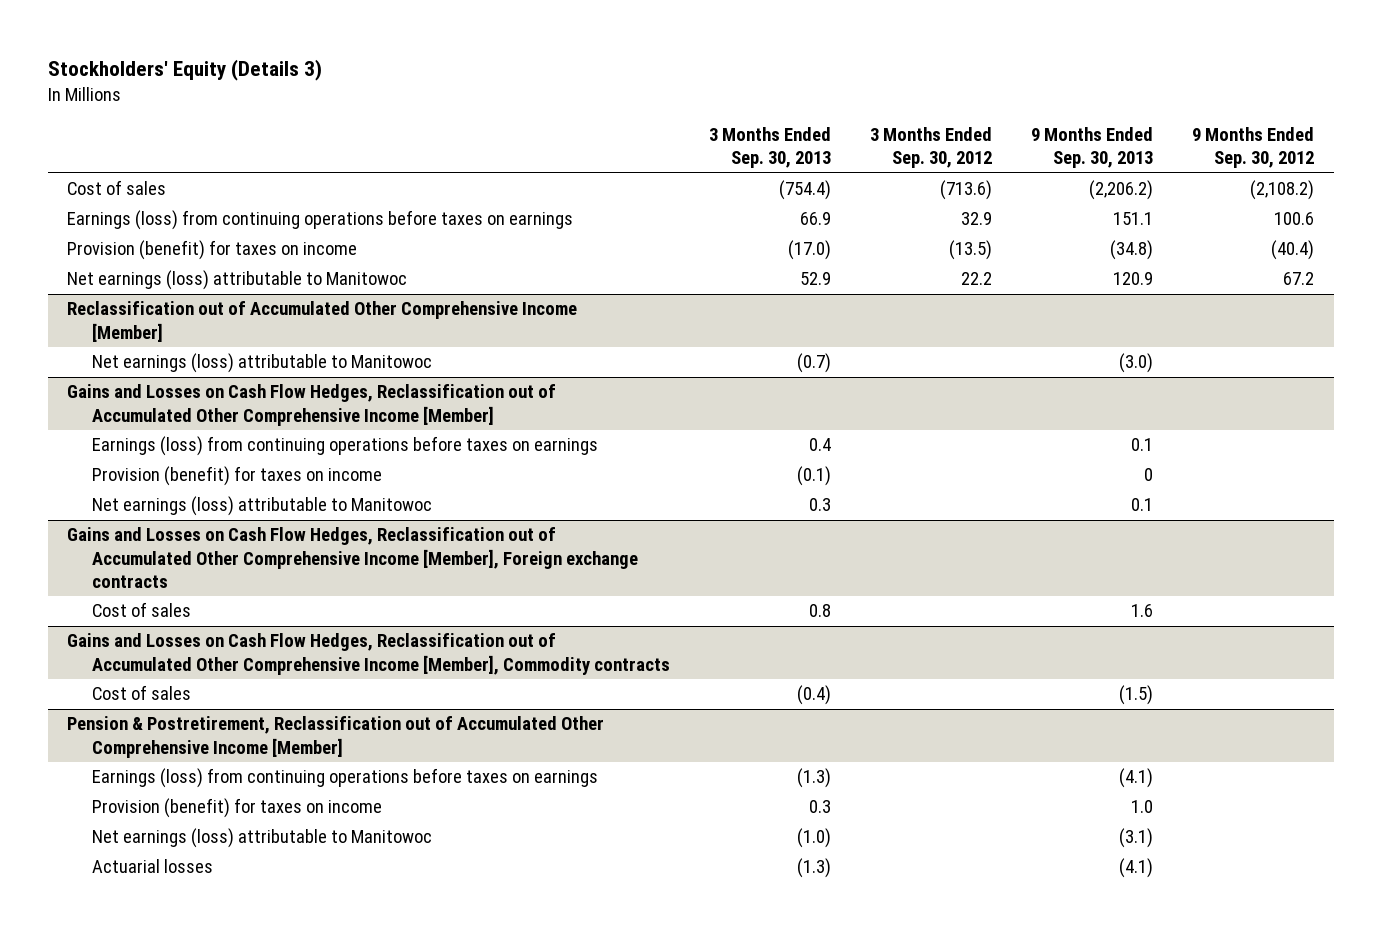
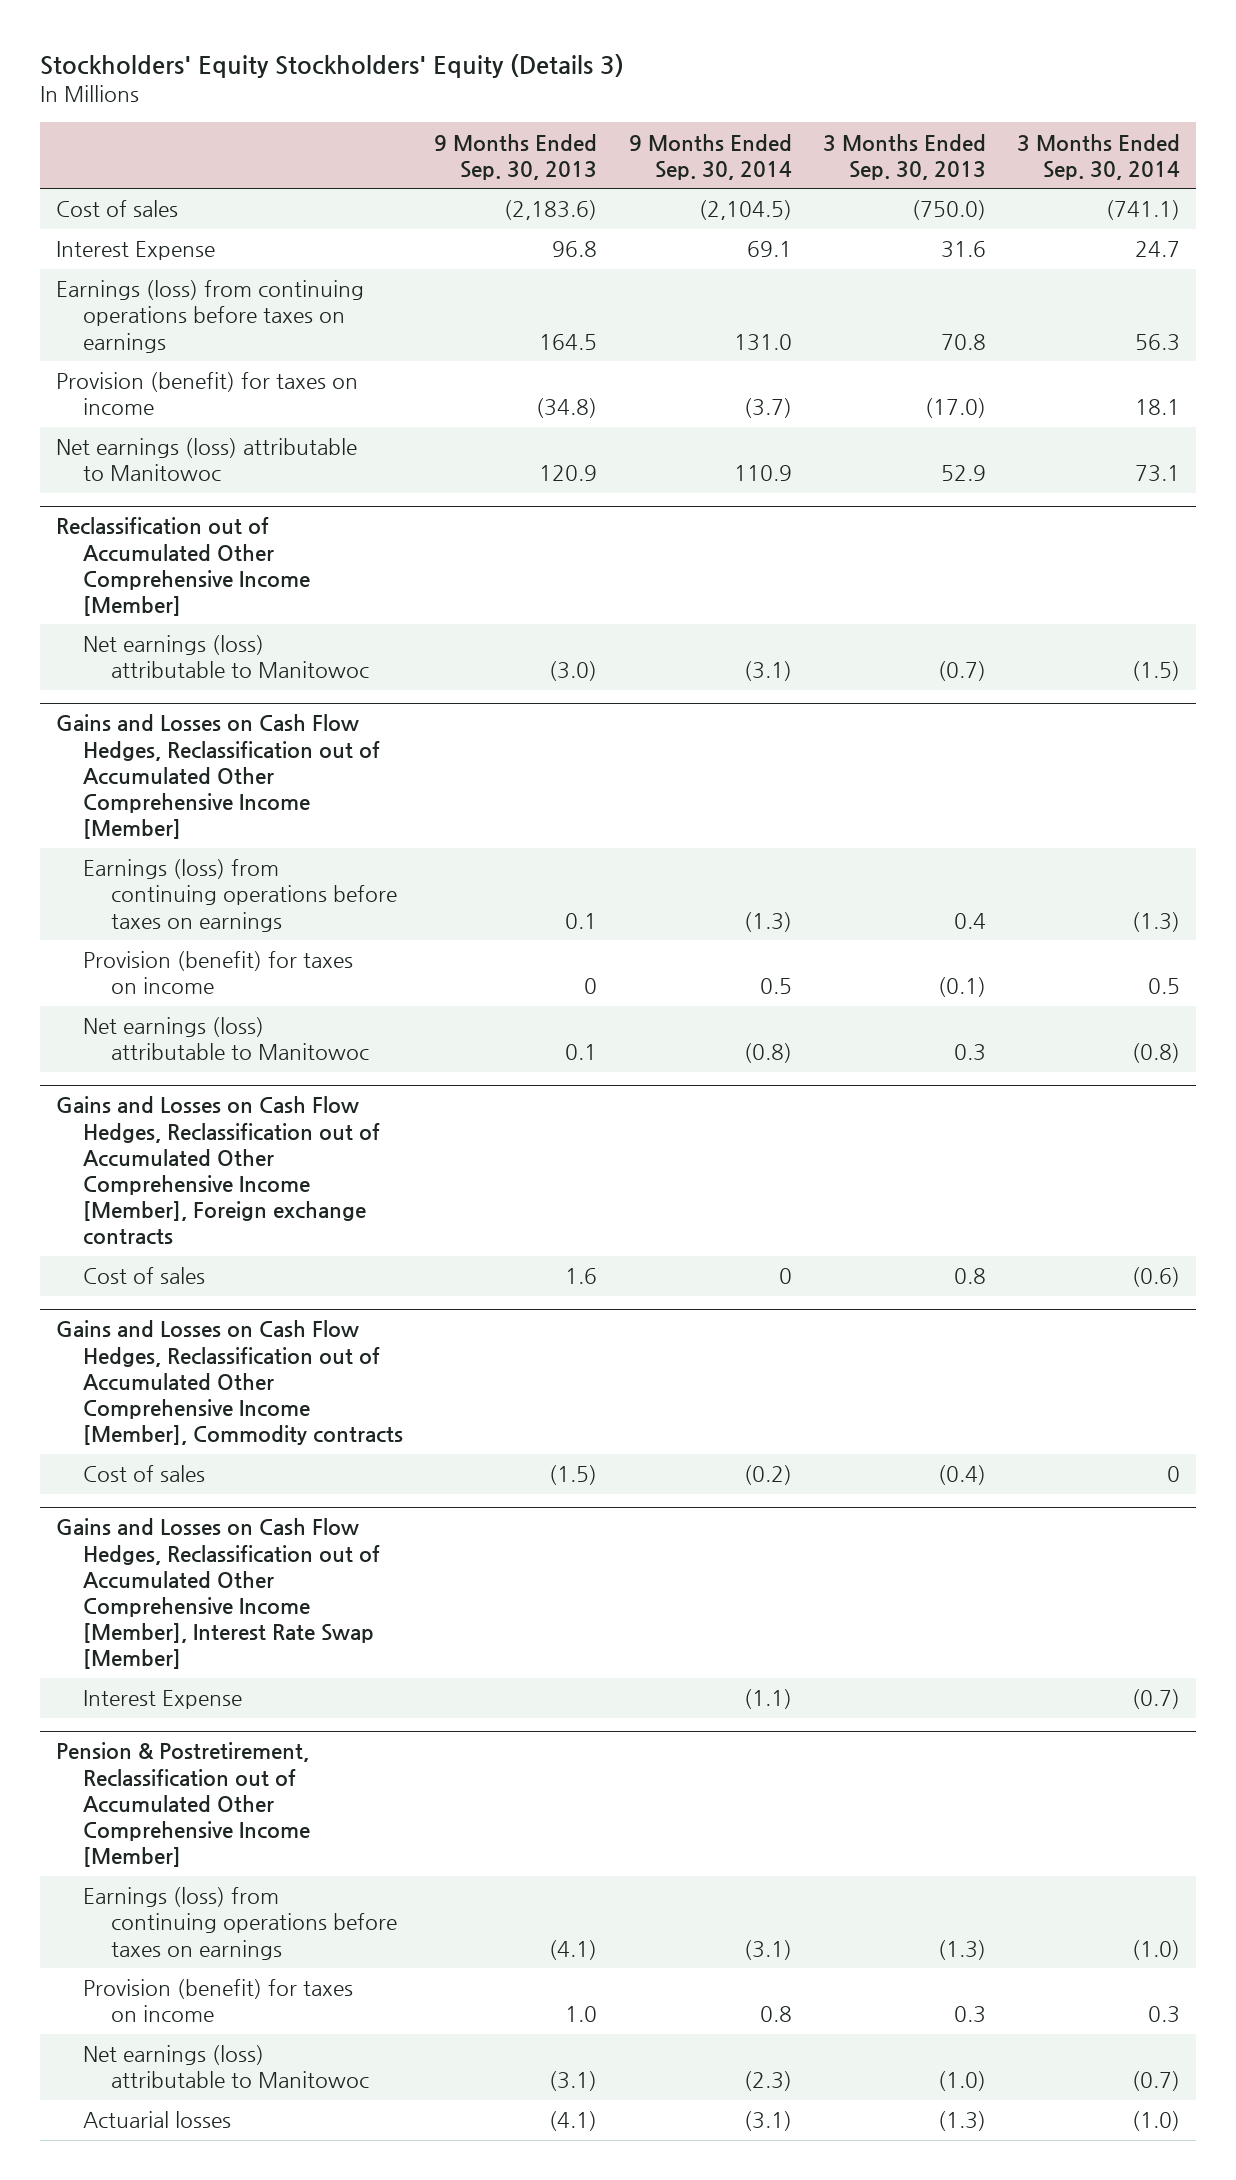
- Stockholders' Equity (Details 3)
+ Stockholders' Equity Stockholders' Equity (Details 3)
- | 3 Months Ended Sep. 30, 2013 | 3 Months Ended Sep. 30, 2012 | 9 Months Ended Sep. 30, 2013 | 9 Months Ended Sep. 30, 2012
+ | 9 Months Ended Sep. 30, 2013 | 9 Months Ended Sep. 30, 2014 | 3 Months Ended Sep. 30, 2013 | 3 Months Ended Sep. 30, 2014
- Cost of sales | (754.4) | (713.6) | (2,206.2) | (2,108.2)
- Earnings (loss) from continuing operations before taxes on earnings | 66.9 | 32.9 | 151.1 | 100.6
+ Cost of sales | (2,183.6) | (2,104.5) | (750.0) | (741.1)
+ Interest Expense | 96.8 | 69.1 | 31.6 | 24.7
+ Earnings (loss) from continuing operations before taxes on earnings | 164.5 | 131.0 | 70.8 | 56.3
+ Gains and Losses on Cash Flow Hedges, Reclassification out of Accumulated Other Comprehensive Income [Member], Interest Rate Swap [Member]
+ Interest Expense | | (1.1) | | (0.7)

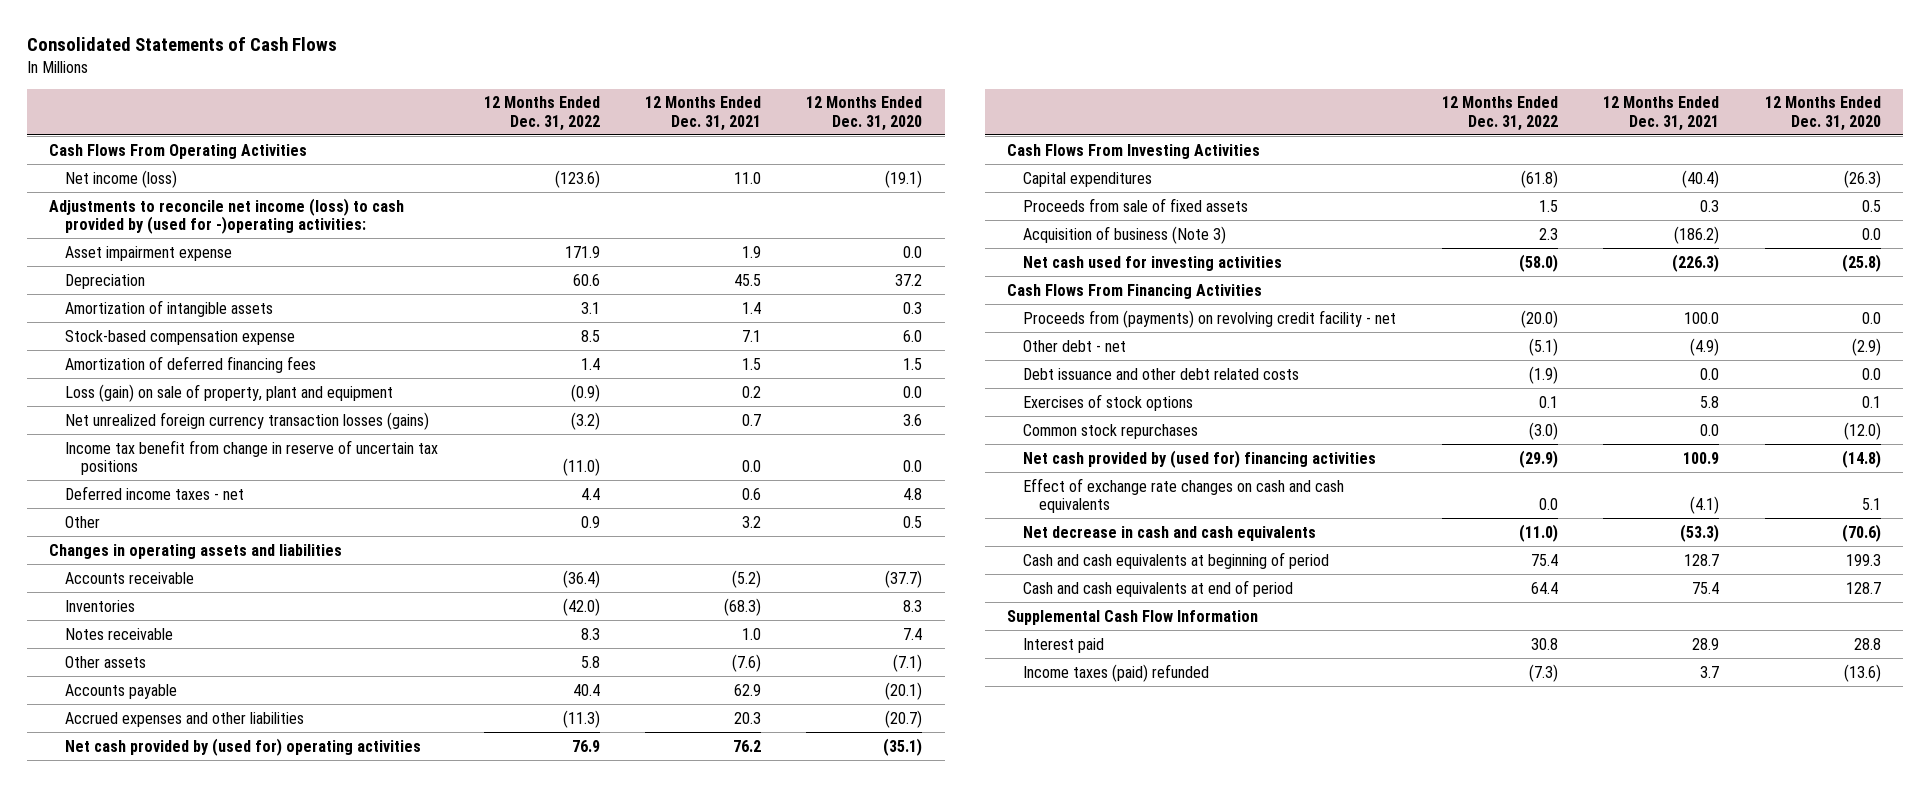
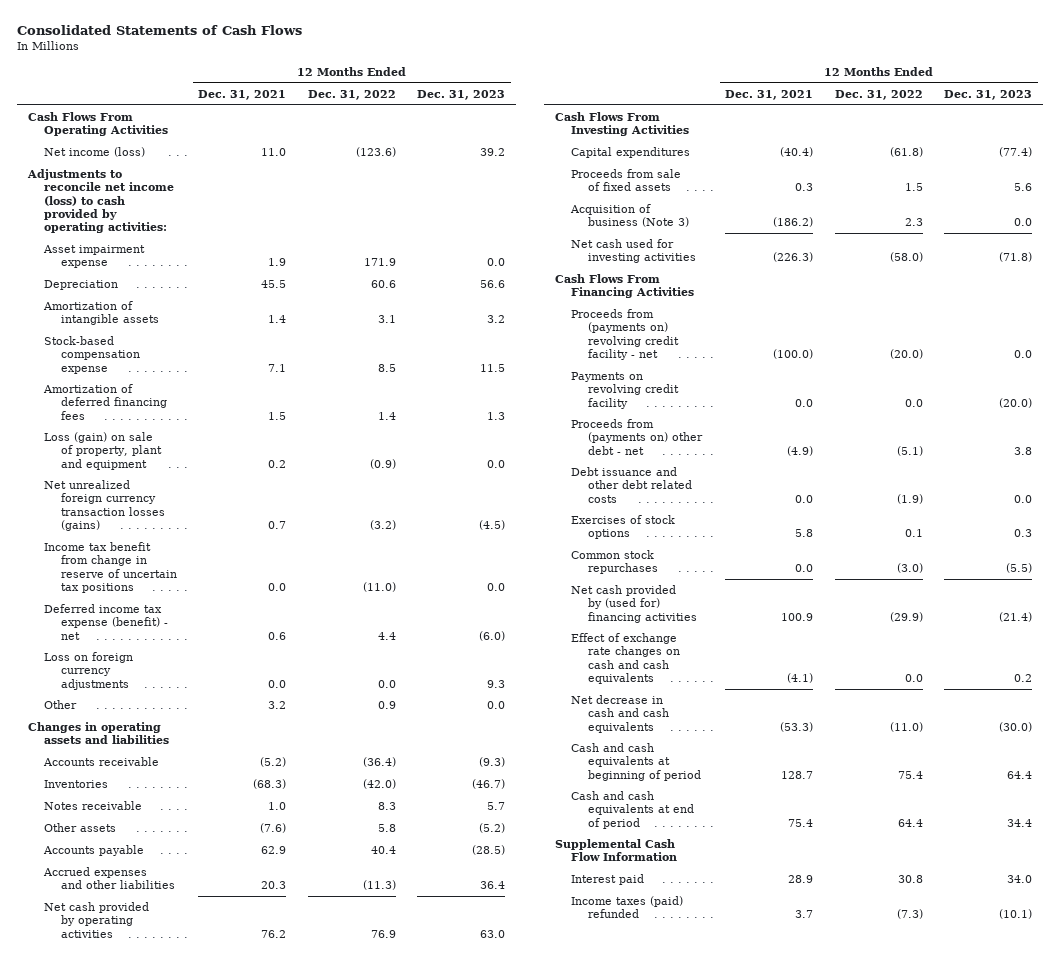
- | 12 Months Ended Dec. 31, 2022 | 12 Months Ended Dec. 31, 2021 | 12 Months Ended Dec. 31, 2020
+ | 12 Months Ended Dec. 31, 2021 | 12 Months Ended Dec. 31, 2022 | 12 Months Ended Dec. 31, 2023
- Adjustments to reconcile net income (loss) to cash provided by (used for -)operating activities:
+ Adjustments to reconcile net income (loss) to cash provided by operating activities:
- Deferred income taxes - net | 4.4 | 0.6 | 4.8
+ Deferred income tax expense (benefit) - net | 0.6 | 4.4 | (6.0)
+ Loss on foreign currency adjustments | 0.0 | 0.0 | 9.3
- Net cash provided by (used for) operating activities | 76.9 | 76.2 | (35.1)
+ Net cash provided by operating activities | 76.2 | 76.9 | 63.0
- Proceeds from (payments) on revolving credit facility - net | (20.0) | 100.0 | 0.0
- Other debt - net | (5.1) | (4.9) | (2.9)
+ Proceeds from (payments on) revolving credit facility - net | (100.0) | (20.0) | 0.0
+ Payments on revolving credit facility | 0.0 | 0.0 | (20.0)
+ Proceeds from (payments on) other debt - net | (4.9) | (5.1) | 3.8

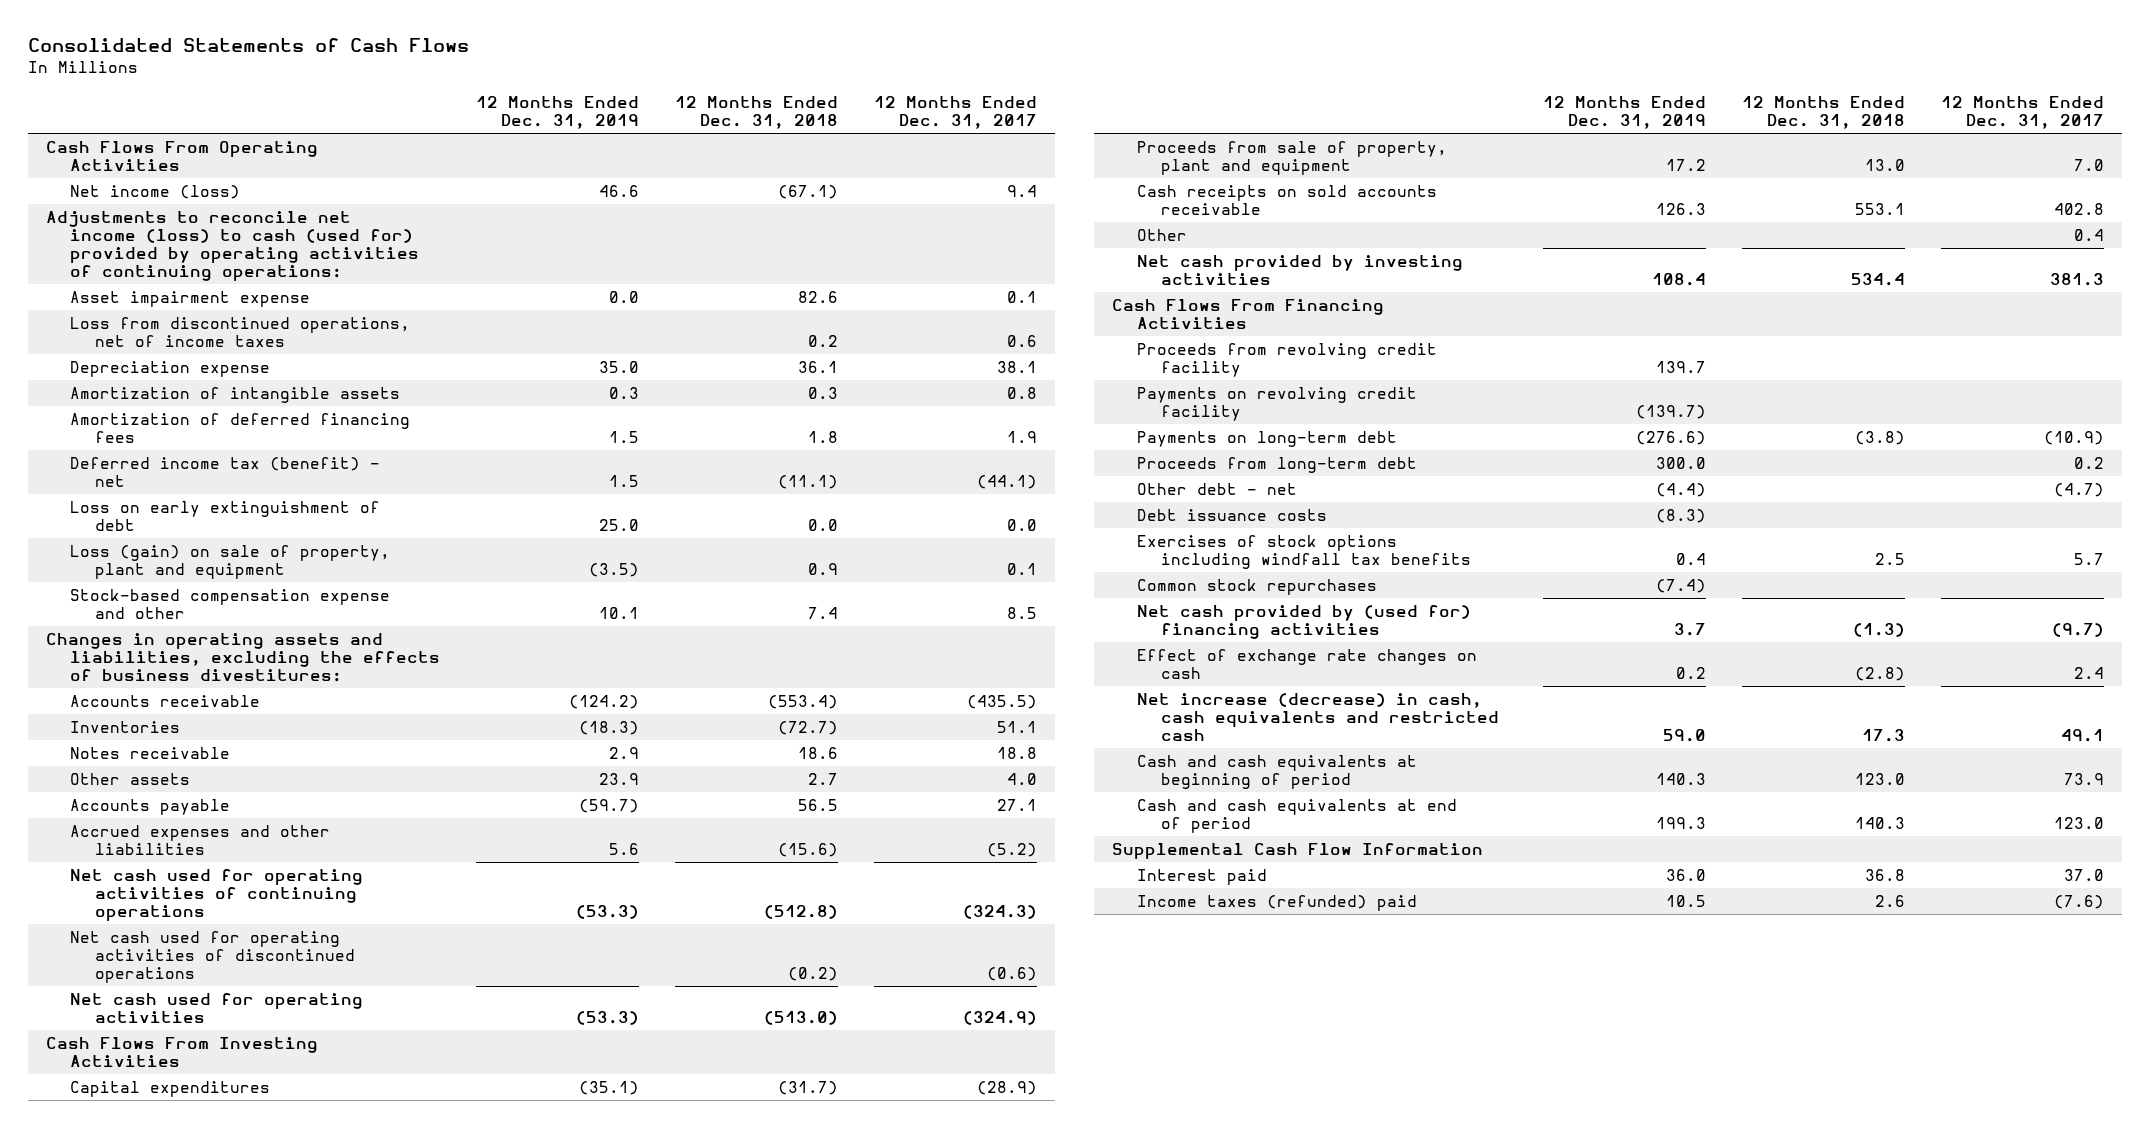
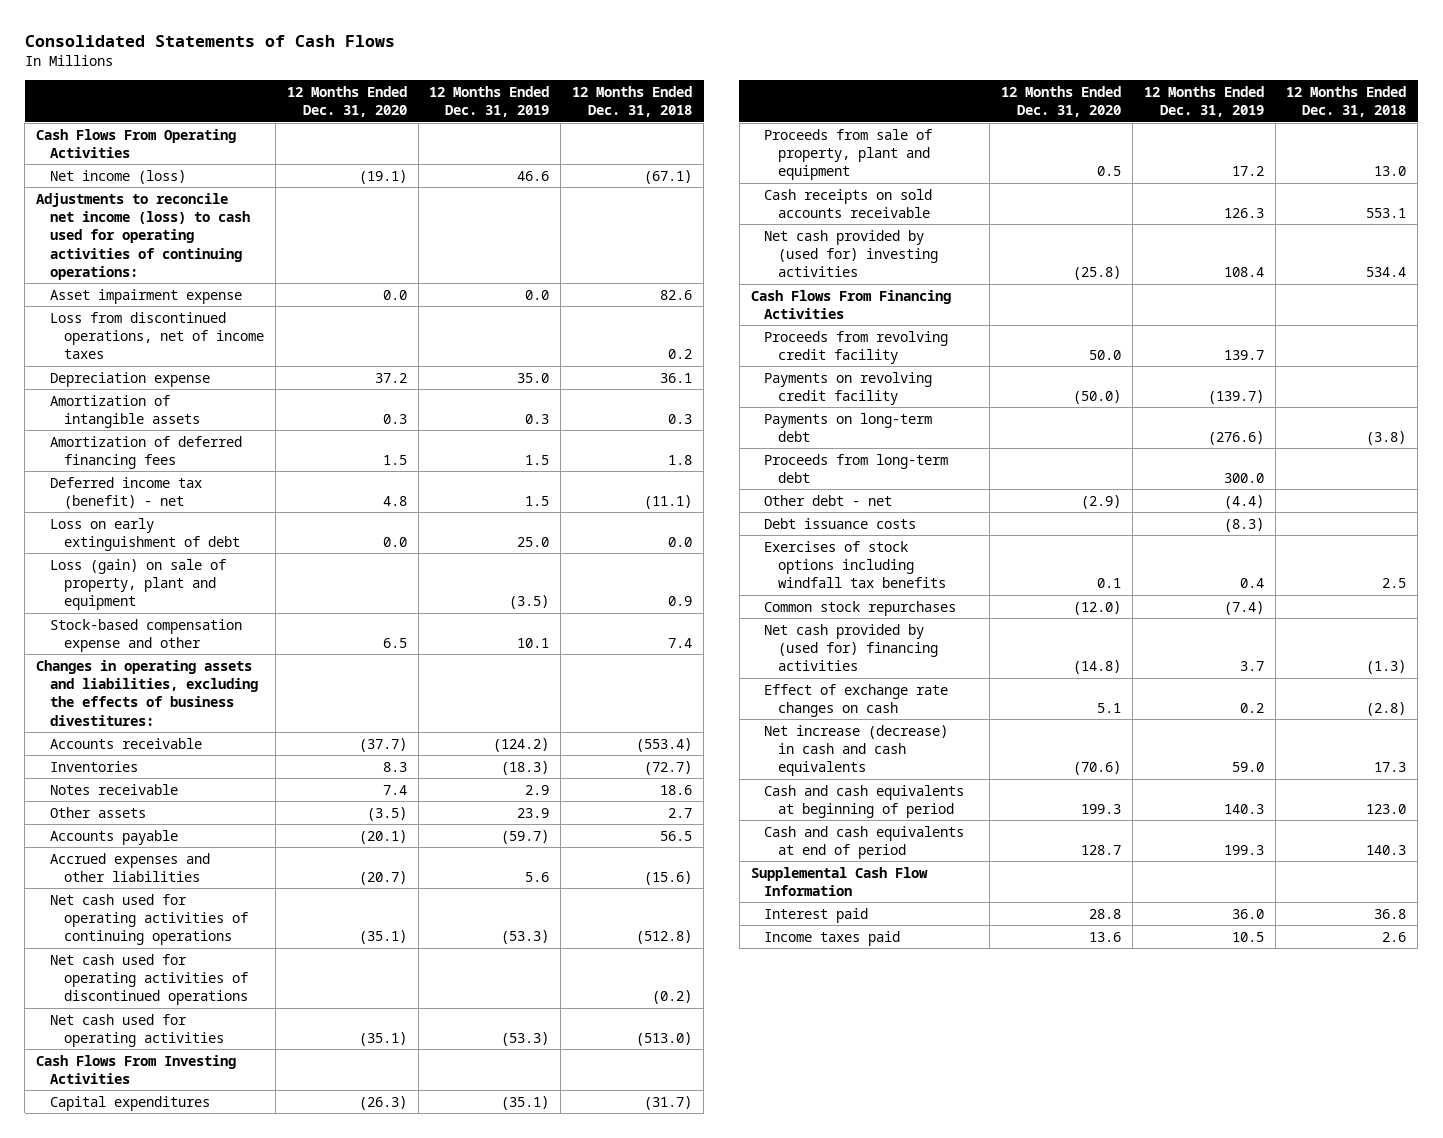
- | 12 Months Ended Dec. 31, 2019 | 12 Months Ended Dec. 31, 2018 | 12 Months Ended Dec. 31, 2017
+ | 12 Months Ended Dec. 31, 2020 | 12 Months Ended Dec. 31, 2019 | 12 Months Ended Dec. 31, 2018
- Adjustments to reconcile net income (loss) to cash (used for) provided by operating activities of continuing operations:
+ Adjustments to reconcile net income (loss) to cash used for operating activities of continuing operations:
- Other | | | 0.4
- Net cash provided by investing activities | 108.4 | 534.4 | 381.3
+ Net cash provided by (used for) investing activities | (25.8) | 108.4 | 534.4
- Net increase (decrease) in cash, cash equivalents and restricted cash | 59.0 | 17.3 | 49.1
+ Net increase (decrease) in cash and cash equivalents | (70.6) | 59.0 | 17.3
- Income taxes (refunded) paid | 10.5 | 2.6 | (7.6)
+ Income taxes paid | 13.6 | 10.5 | 2.6

